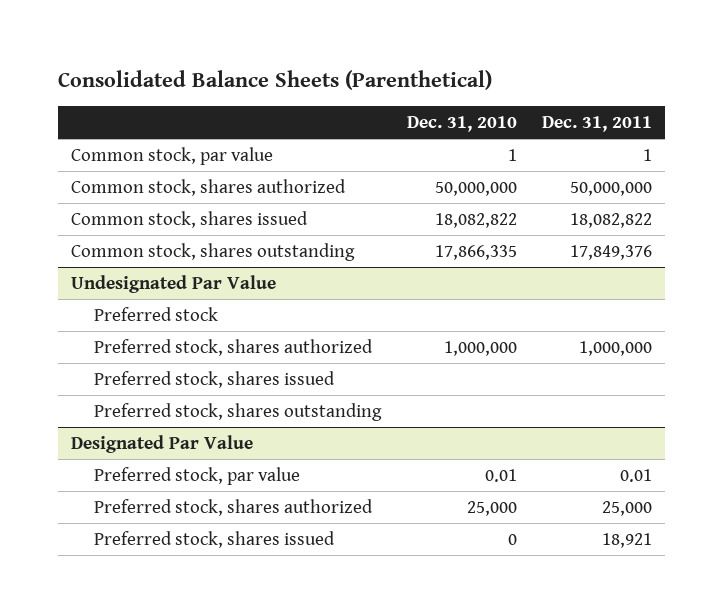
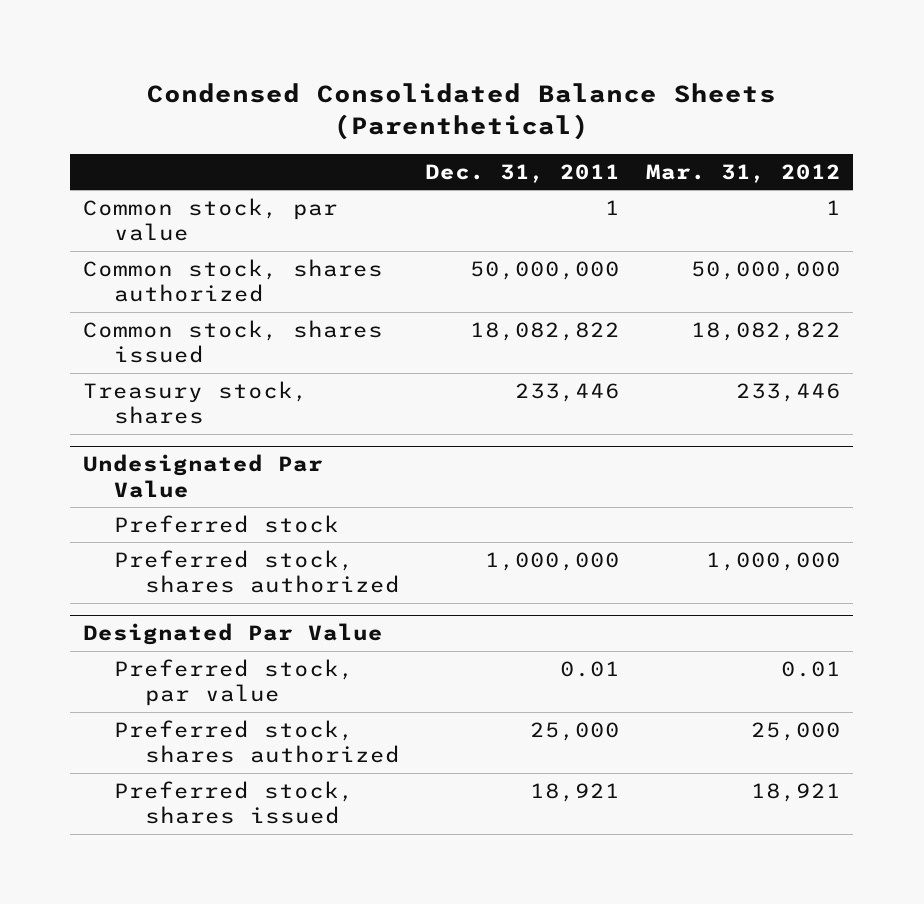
- Consolidated Balance Sheets (Parenthetical)
+ Condensed Consolidated Balance Sheets (Parenthetical)
- | Dec. 31, 2010 | Dec. 31, 2011
+ | Dec. 31, 2011 | Mar. 31, 2012
- Common stock, shares outstanding | 17,866,335 | 17,849,376
+ Treasury stock, shares | 233,446 | 233,446
@ Undesignated Par Value
- Preferred stock, shares issued
- Preferred stock, shares outstanding

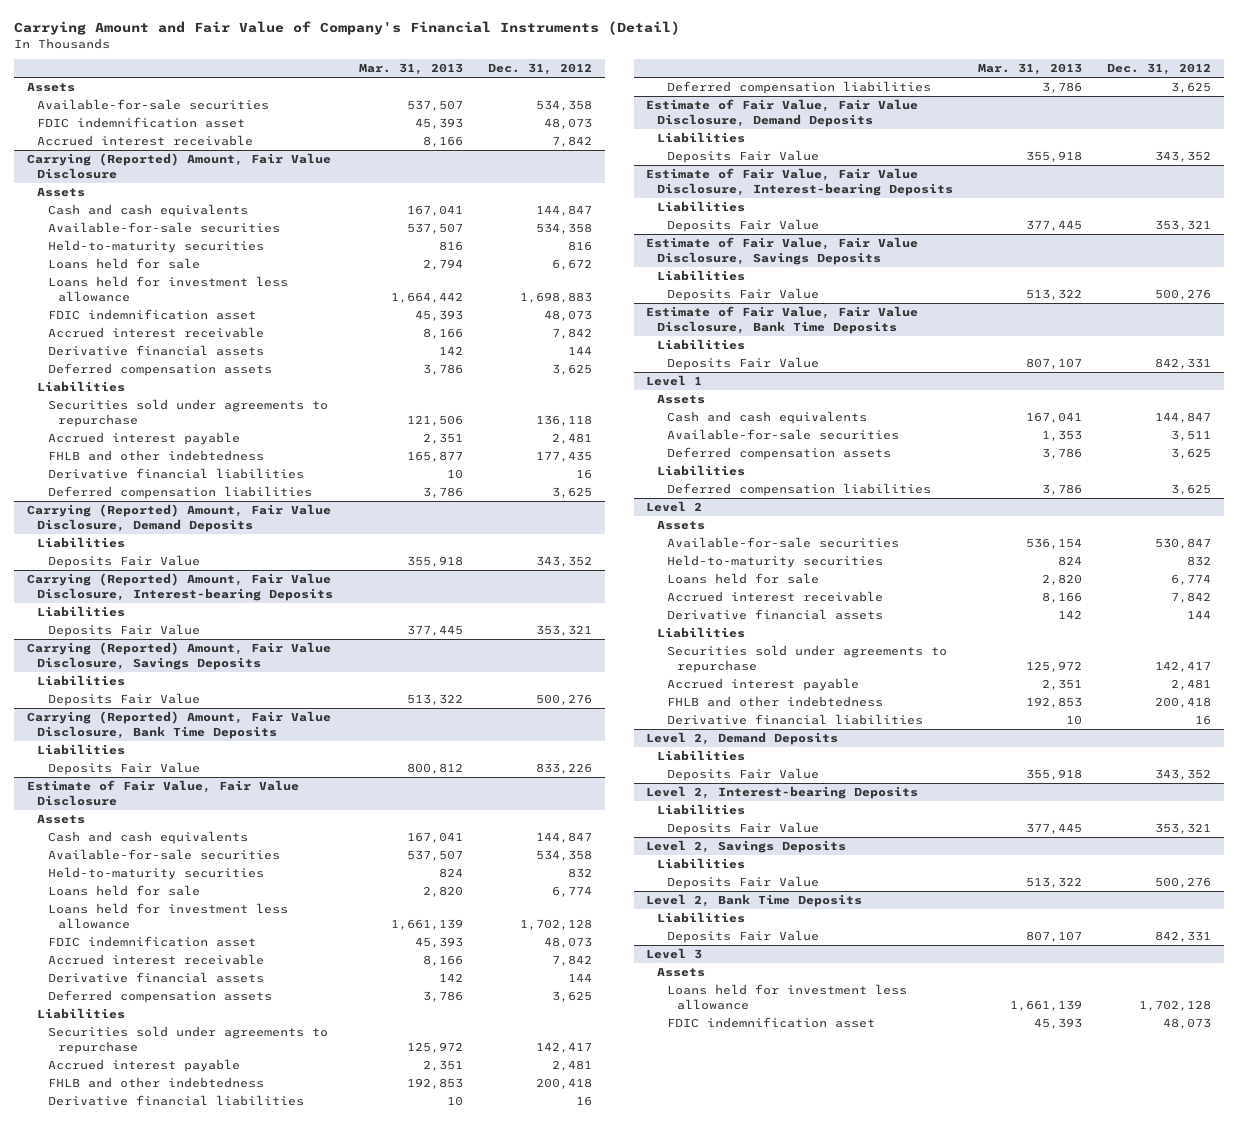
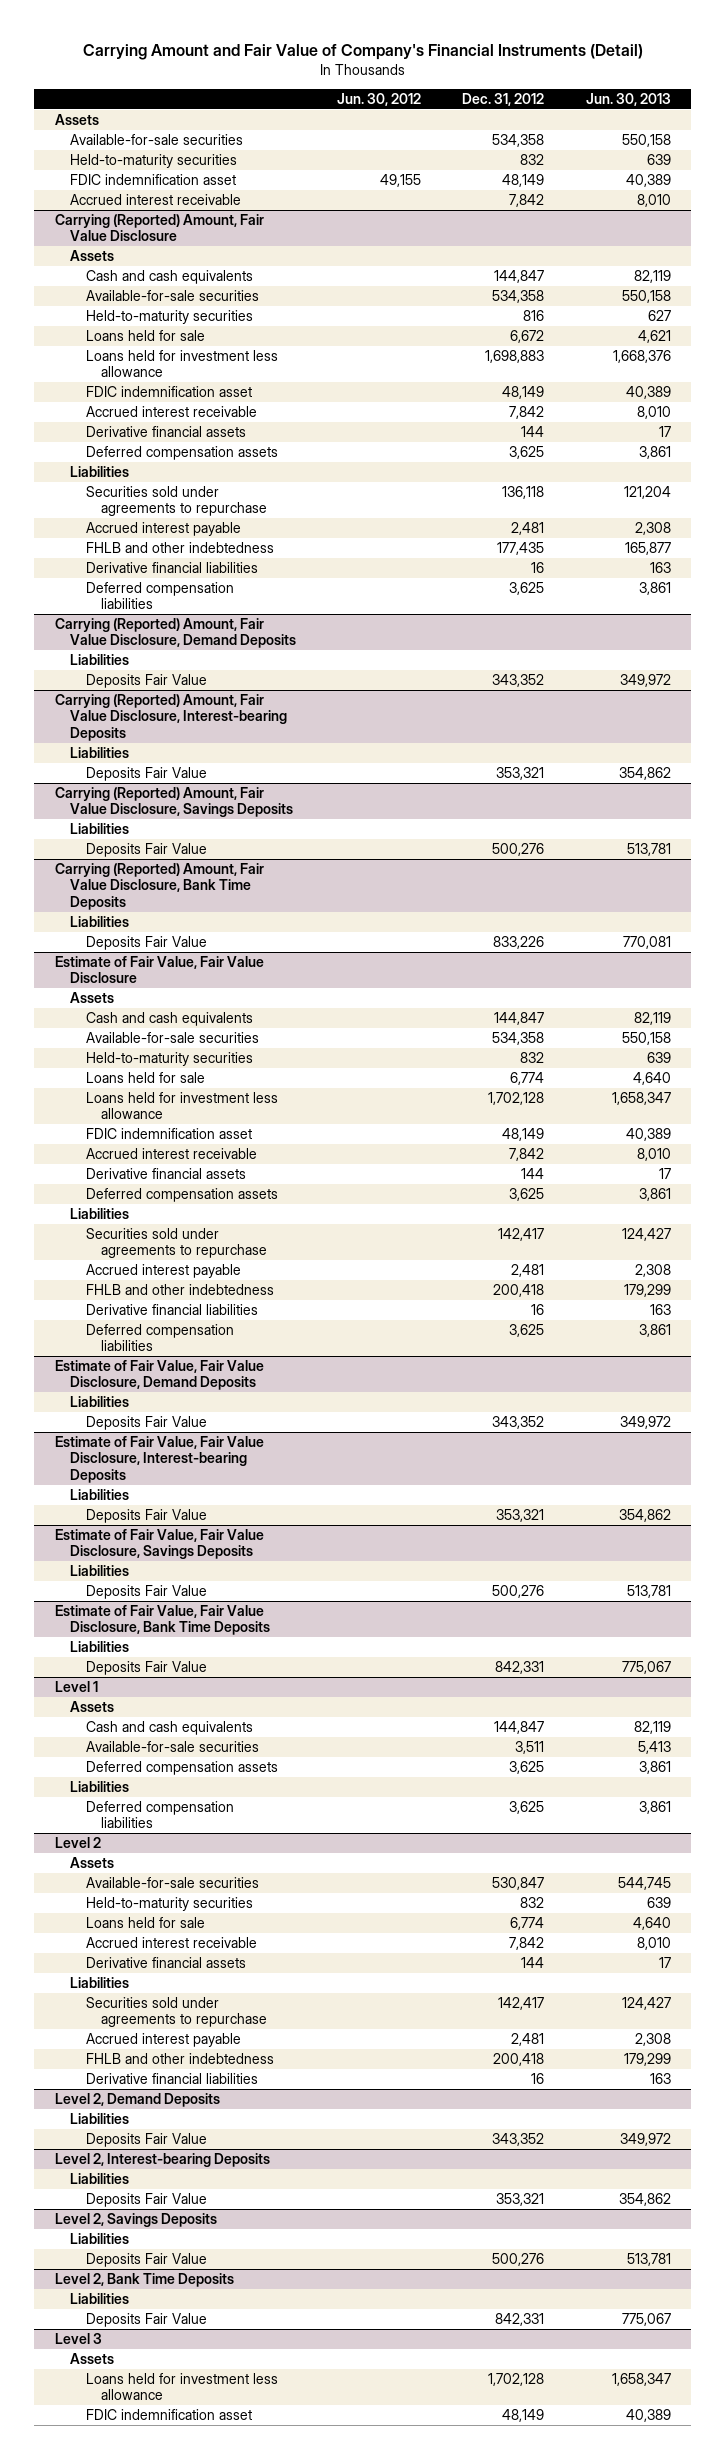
- | Mar. 31, 2013 | Dec. 31, 2012
+ | Jun. 30, 2012 | Dec. 31, 2012 | Jun. 30, 2013
- FDIC indemnification asset | 45,393 | 48,073
+ Held-to-maturity securities | | 832 | 639
+ FDIC indemnification asset | 49,155 | 48,149 | 40,389
@ Carrying (Reported) Amount, Fair Value Disclosure
- FDIC indemnification asset | 45,393 | 48,073
+ FDIC indemnification asset | | 48,149 | 40,389
@ Estimate of Fair Value, Fair Value Disclosure
- FDIC indemnification asset | 45,393 | 48,073
+ FDIC indemnification asset | | 48,149 | 40,389
@ Level 3
- FDIC indemnification asset | 45,393 | 48,073
+ FDIC indemnification asset | | 48,149 | 40,389

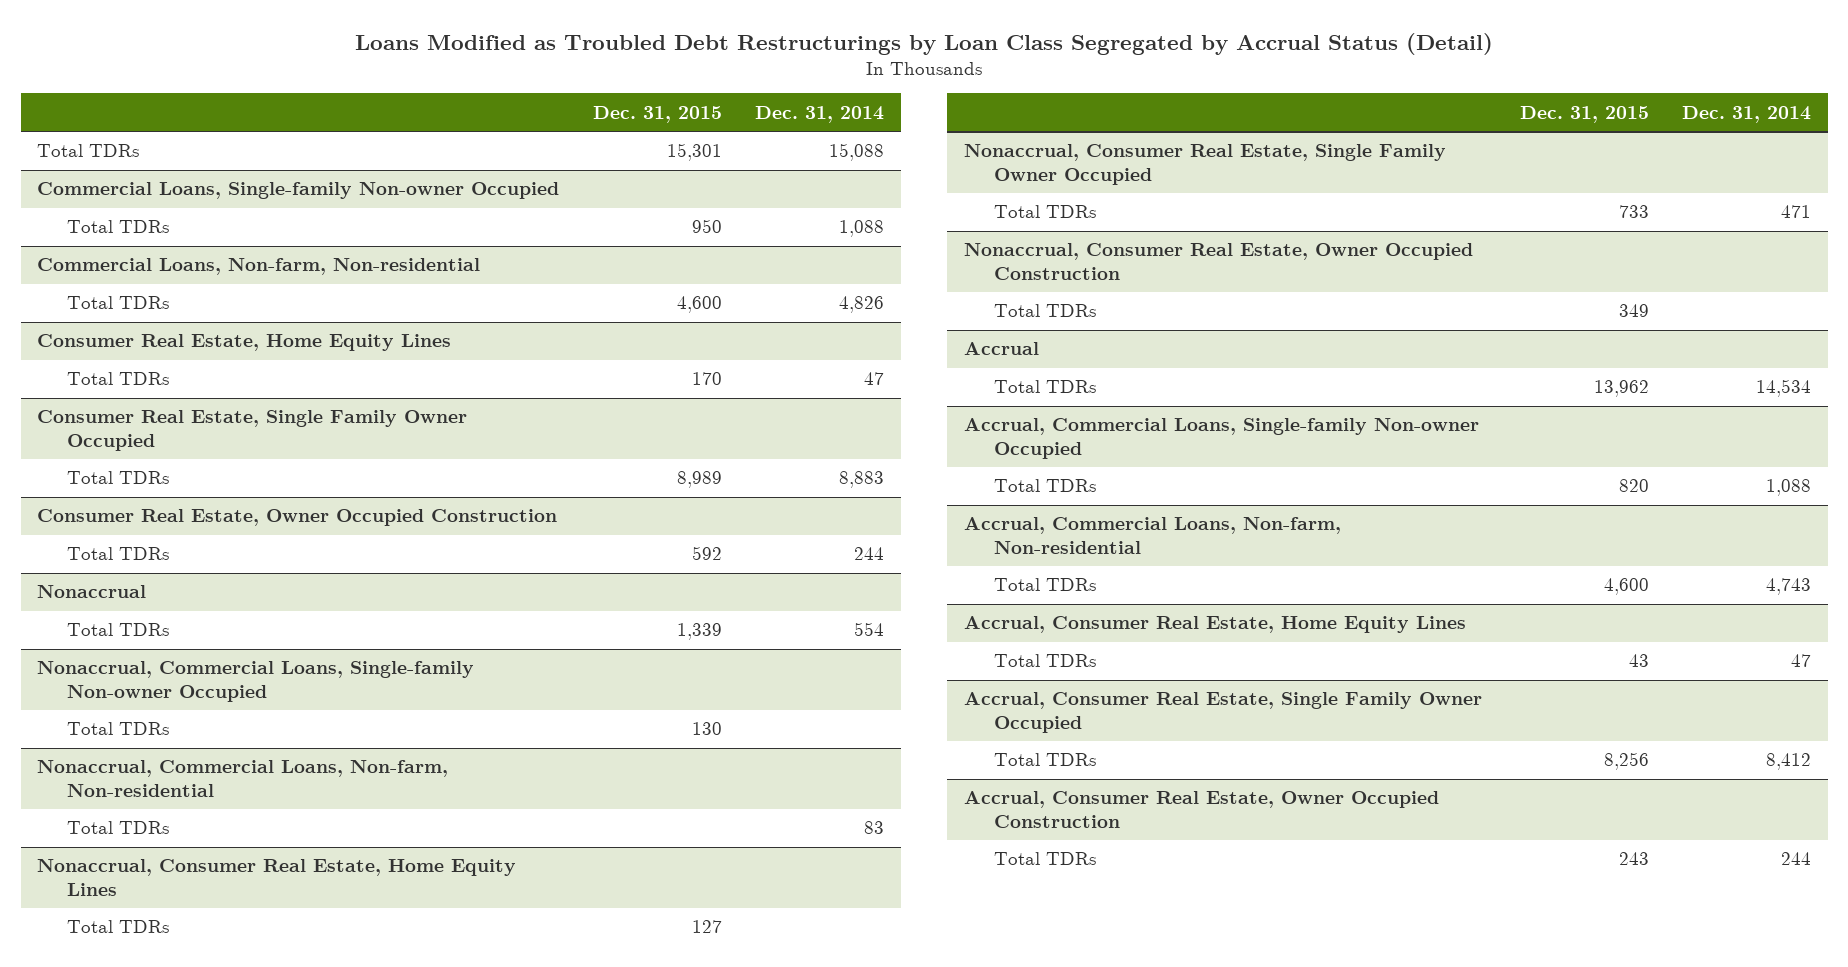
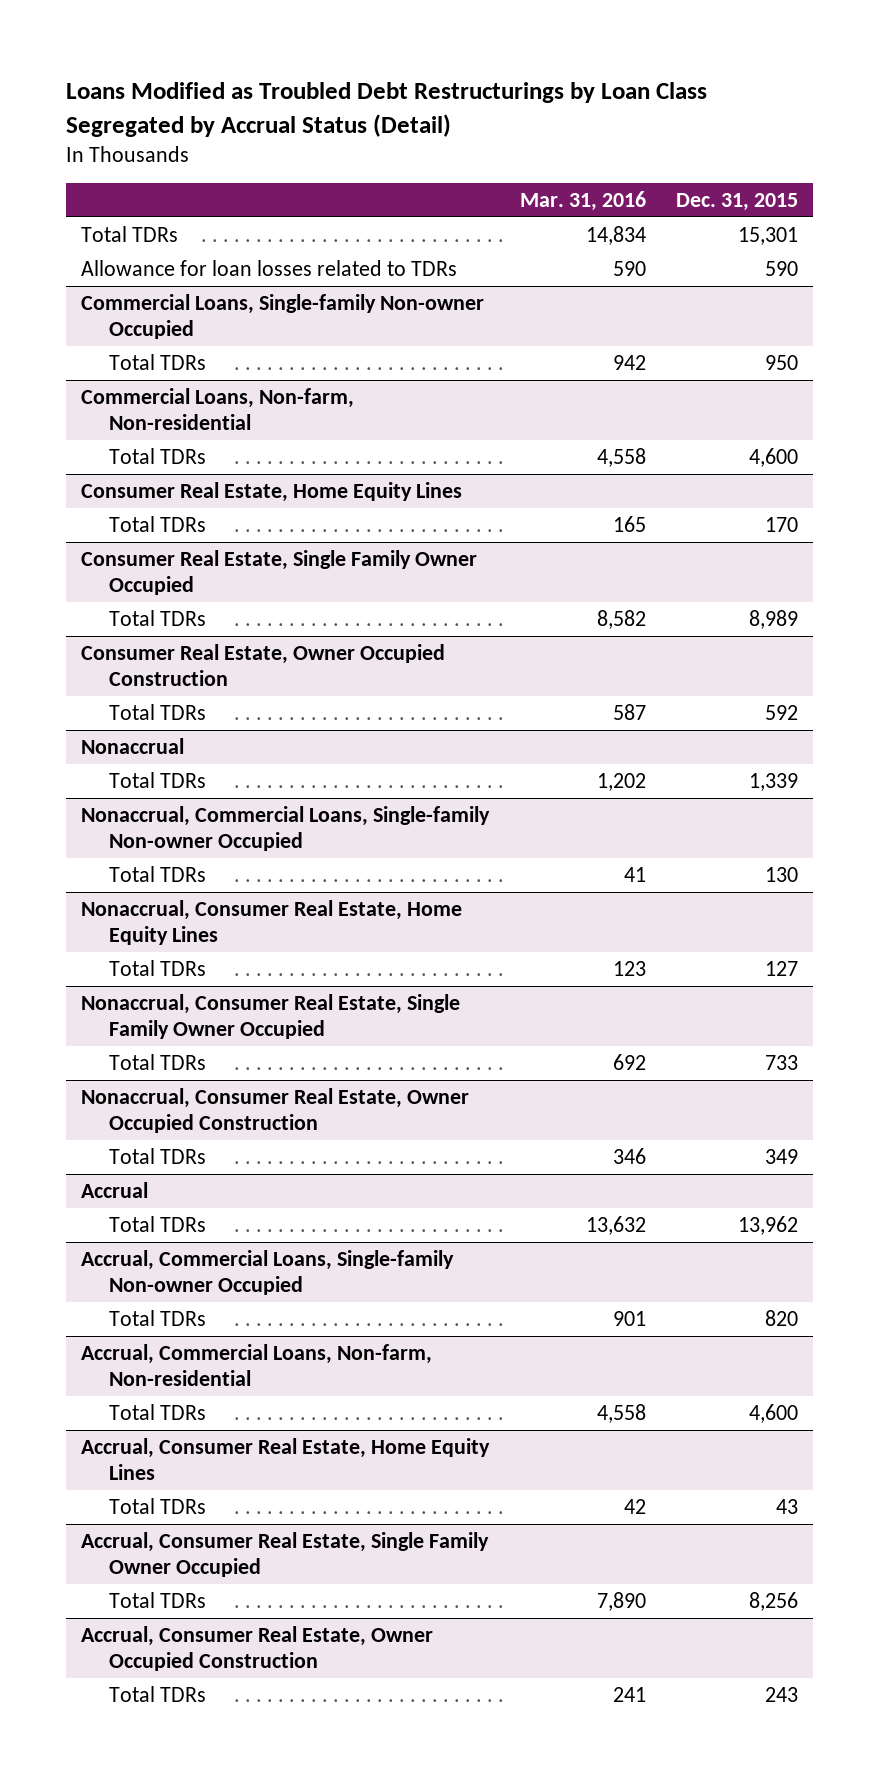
- | Dec. 31, 2015 | Dec. 31, 2014
+ | Mar. 31, 2016 | Dec. 31, 2015
+ Allowance for loan losses related to TDRs | 590 | 590
- Nonaccrual, Commercial Loans, Non-farm, Non-residential
- Total TDRs | | 83

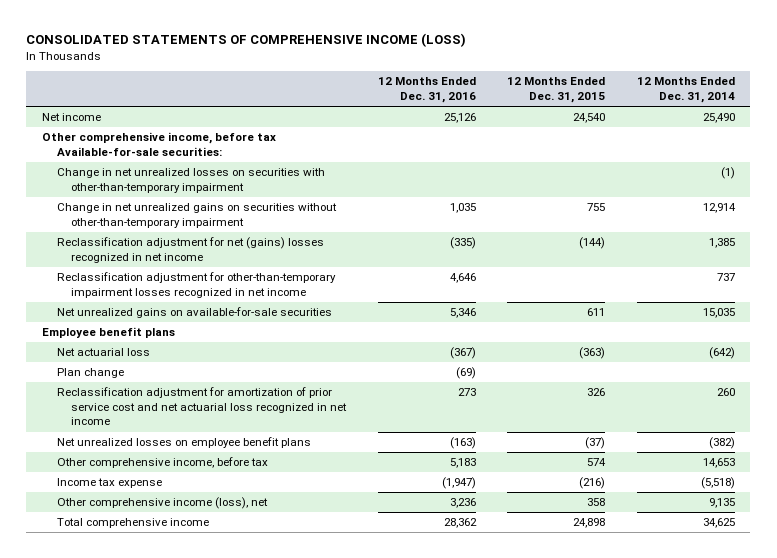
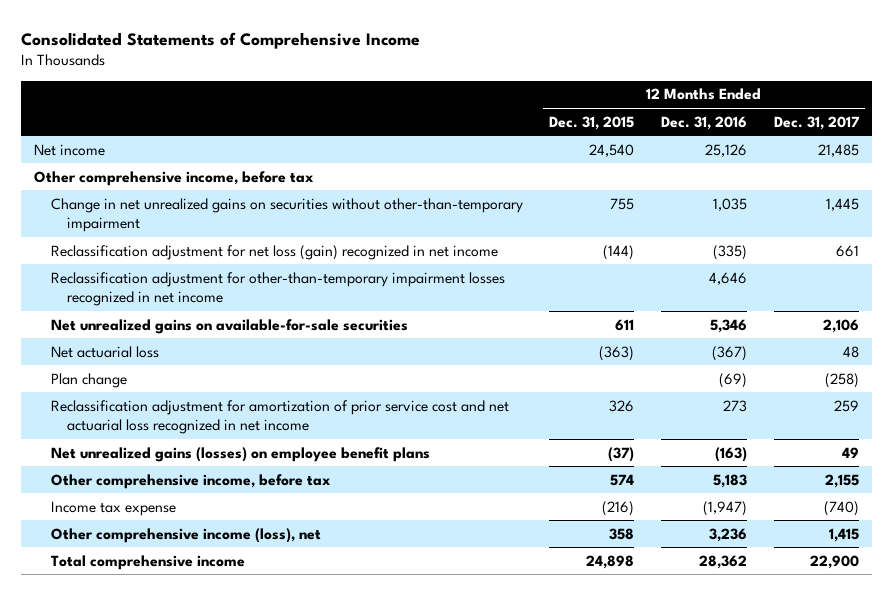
- CONSOLIDATED STATEMENTS OF COMPREHENSIVE INCOME (LOSS)
+ Consolidated Statements of Comprehensive Income
- | 12 Months Ended Dec. 31, 2016 | 12 Months Ended Dec. 31, 2015 | 12 Months Ended Dec. 31, 2014
+ | 12 Months Ended Dec. 31, 2015 | 12 Months Ended Dec. 31, 2016 | 12 Months Ended Dec. 31, 2017
- Other comprehensive income, before tax Available-for-sale securities:
- Change in net unrealized losses on securities with other-than-temporary impairment | | | (1)
+ Other comprehensive income, before tax
- Reclassification adjustment for net (gains) losses recognized in net income | (335) | (144) | 1,385
+ Reclassification adjustment for net loss (gain) recognized in net income | (144) | (335) | 661
- Employee benefit plans
- Net unrealized losses on employee benefit plans | (163) | (37) | (382)
+ Net unrealized gains (losses) on employee benefit plans | (37) | (163) | 49

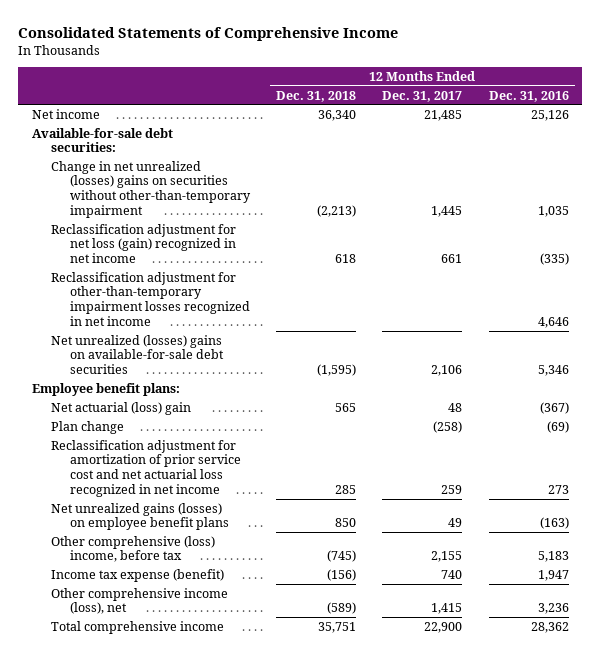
- | 12 Months Ended Dec. 31, 2015 | 12 Months Ended Dec. 31, 2016 | 12 Months Ended Dec. 31, 2017
+ | 12 Months Ended Dec. 31, 2018 | 12 Months Ended Dec. 31, 2017 | 12 Months Ended Dec. 31, 2016
- Other comprehensive income, before tax
- Change in net unrealized gains on securities without other-than-temporary impairment | 755 | 1,035 | 1,445
+ Available-for-sale debt securities:
+ Change in net unrealized (losses) gains on securities without other-than-temporary impairment | (2,213) | 1,445 | 1,035
- Net unrealized gains on available-for-sale securities | 611 | 5,346 | 2,106
- Net actuarial loss | (363) | (367) | 48
+ Net unrealized (losses) gains on available-for-sale debt securities | (1,595) | 2,106 | 5,346
+ Employee benefit plans:
+ Net actuarial (loss) gain | 565 | 48 | (367)
- Other comprehensive income, before tax | 574 | 5,183 | 2,155
- Income tax expense | (216) | (1,947) | (740)
+ Other comprehensive (loss) income, before tax | (745) | 2,155 | 5,183
+ Income tax expense (benefit) | (156) | 740 | 1,947

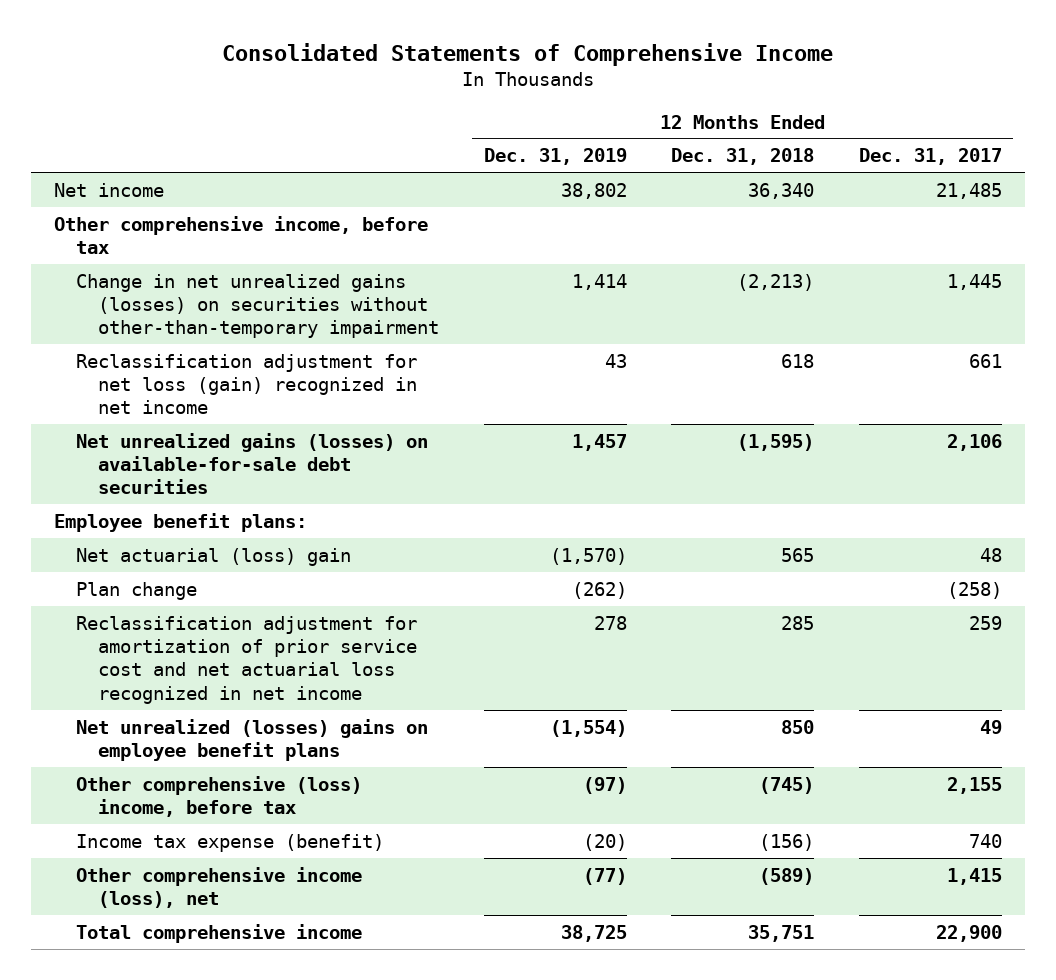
- | 12 Months Ended Dec. 31, 2018 | 12 Months Ended Dec. 31, 2017 | 12 Months Ended Dec. 31, 2016
+ | 12 Months Ended Dec. 31, 2019 | 12 Months Ended Dec. 31, 2018 | 12 Months Ended Dec. 31, 2017
- Available-for-sale debt securities:
- Change in net unrealized (losses) gains on securities without other-than-temporary impairment | (2,213) | 1,445 | 1,035
+ Other comprehensive income, before tax
+ Change in net unrealized gains (losses) on securities without other-than-temporary impairment | 1,414 | (2,213) | 1,445
- Reclassification adjustment for other-than-temporary impairment losses recognized in net income | | | 4,646
- Net unrealized (losses) gains on available-for-sale debt securities | (1,595) | 2,106 | 5,346
+ Net unrealized gains (losses) on available-for-sale debt securities | 1,457 | (1,595) | 2,106
- Net unrealized gains (losses) on employee benefit plans | 850 | 49 | (163)
+ Net unrealized (losses) gains on employee benefit plans | (1,554) | 850 | 49

